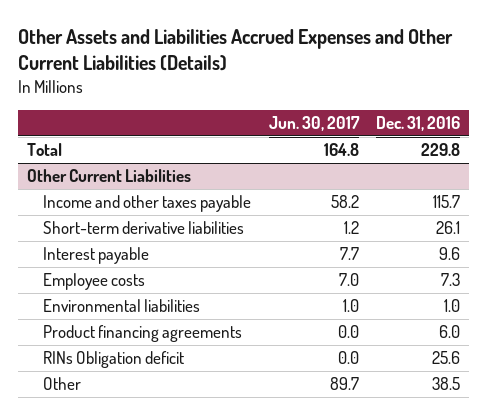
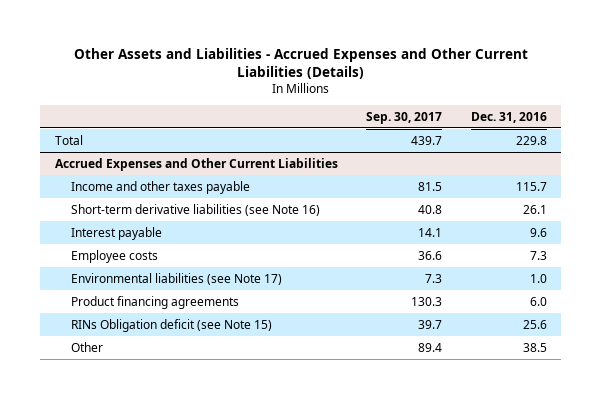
- Other Assets and Liabilities Accrued Expenses and Other Current Liabilities (Details)
+ Other Assets and Liabilities - Accrued Expenses and Other Current Liabilities (Details)
- | Jun. 30, 2017 | Dec. 31, 2016
+ | Sep. 30, 2017 | Dec. 31, 2016
- Other Current Liabilities
+ Accrued Expenses and Other Current Liabilities
- Short-term derivative liabilities | 1.2 | 26.1
+ Short-term derivative liabilities (see Note 16) | 40.8 | 26.1
- Environmental liabilities | 1.0 | 1.0
+ Environmental liabilities (see Note 17) | 7.3 | 1.0
- RINs Obligation deficit | 0.0 | 25.6
+ RINs Obligation deficit (see Note 15) | 39.7 | 25.6

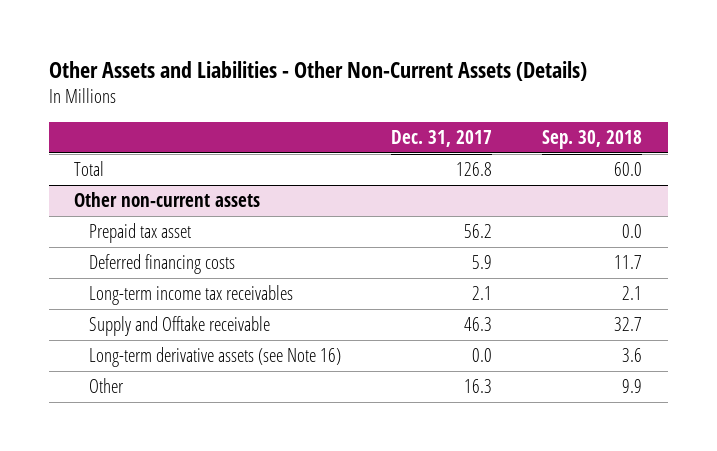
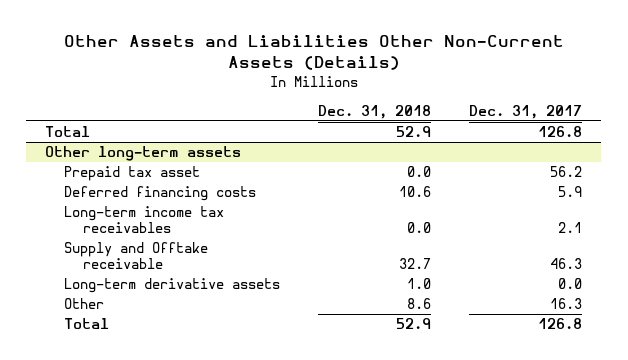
- Other Assets and Liabilities - Other Non-Current Assets (Details)
+ Other Assets and Liabilities Other Non-Current Assets (Details)
- | Dec. 31, 2017 | Sep. 30, 2018
+ | Dec. 31, 2018 | Dec. 31, 2017
- Other non-current assets
+ Other long-term assets
- Long-term derivative assets (see Note 16) | 0.0 | 3.6
+ Long-term derivative assets | 1.0 | 0.0
+ Total | 52.9 | 126.8

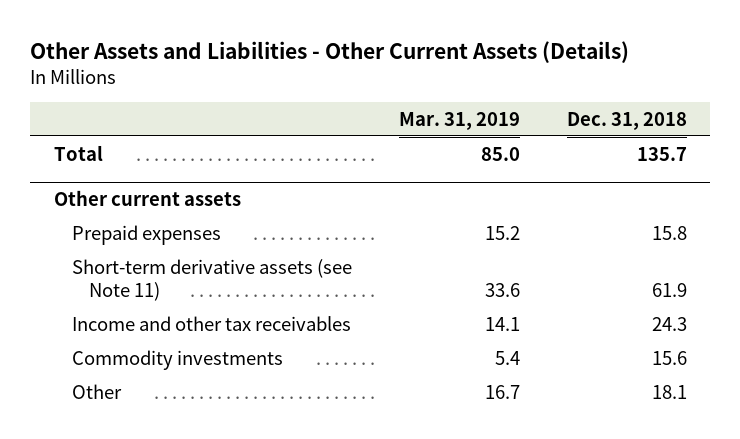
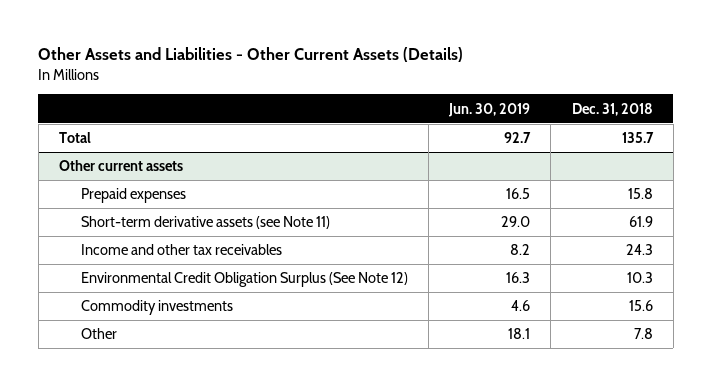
- | Mar. 31, 2019 | Dec. 31, 2018
+ | Jun. 30, 2019 | Dec. 31, 2018
@ Other current assets
+ Environmental Credit Obligation Surplus (See Note 12) | 16.3 | 10.3
- Other | 16.7 | 18.1
+ Other | 18.1 | 7.8

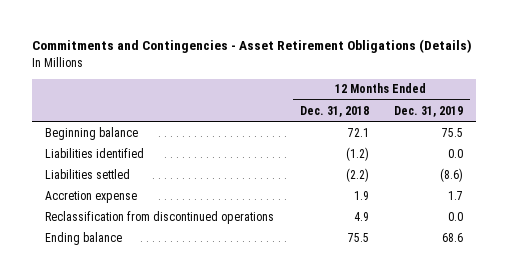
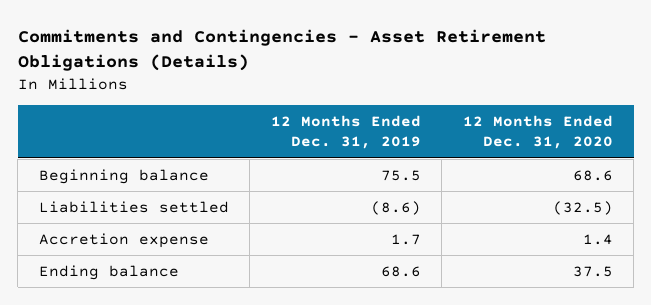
- | 12 Months Ended Dec. 31, 2018 | 12 Months Ended Dec. 31, 2019
+ | 12 Months Ended Dec. 31, 2019 | 12 Months Ended Dec. 31, 2020
- Liabilities identified | (1.2) | 0.0
- Reclassification from discontinued operations | 4.9 | 0.0

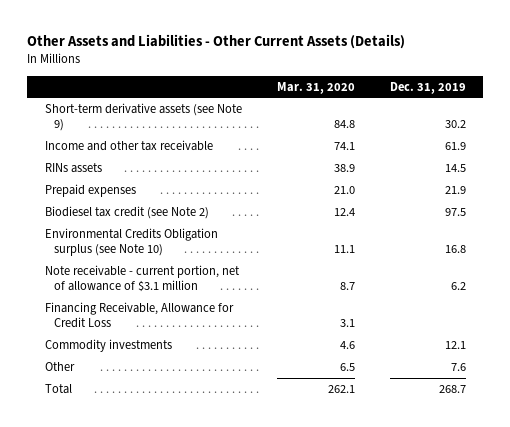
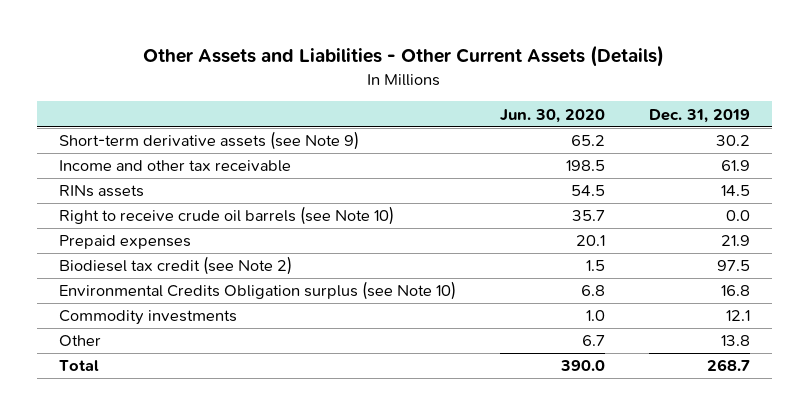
- | Mar. 31, 2020 | Dec. 31, 2019
+ | Jun. 30, 2020 | Dec. 31, 2019
+ Right to receive crude oil barrels (see Note 10) | 35.7 | 0.0
- Note receivable - current portion, net of allowance of $3.1 million | 8.7 | 6.2
- Financing Receivable, Allowance for Credit Loss | 3.1 |
- Other | 6.5 | 7.6
+ Other | 6.7 | 13.8

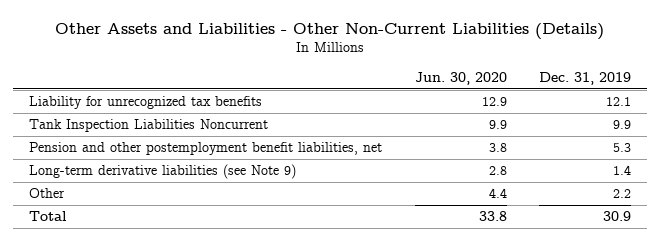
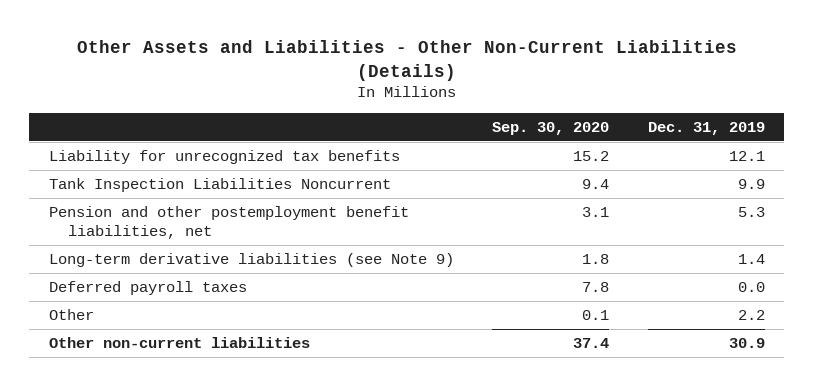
- | Jun. 30, 2020 | Dec. 31, 2019
+ | Sep. 30, 2020 | Dec. 31, 2019
+ Deferred payroll taxes | 7.8 | 0.0
- Total | 33.8 | 30.9
+ Other non-current liabilities | 37.4 | 30.9

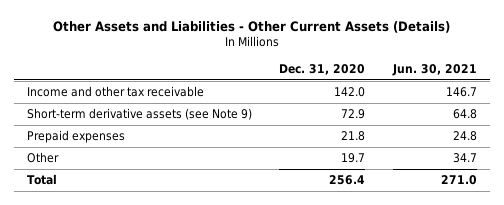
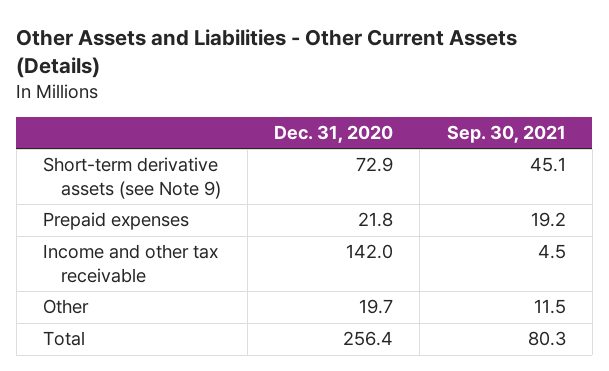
- | Dec. 31, 2020 | Jun. 30, 2021
+ | Dec. 31, 2020 | Sep. 30, 2021
moved down: Income and other tax receivable | 142.0 | 4.5

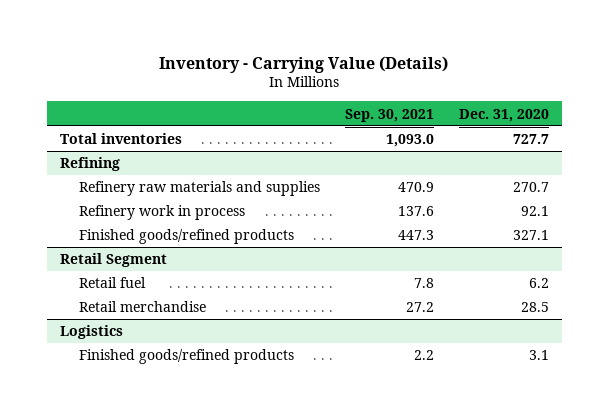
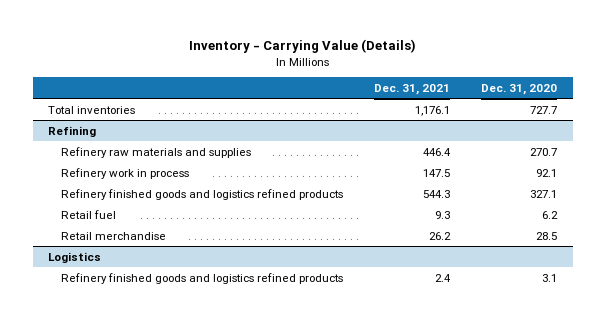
- | Sep. 30, 2021 | Dec. 31, 2020
+ | Dec. 31, 2021 | Dec. 31, 2020
@ Refining
- Finished goods/refined products | 447.3 | 327.1
- Retail Segment
@ Refining
+ Refinery finished goods and logistics refined products | 544.3 | 327.1
@ Logistics
- Finished goods/refined products | 2.2 | 3.1
+ Refinery finished goods and logistics refined products | 2.4 | 3.1

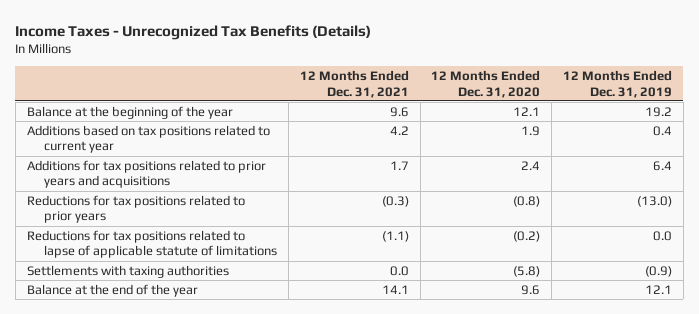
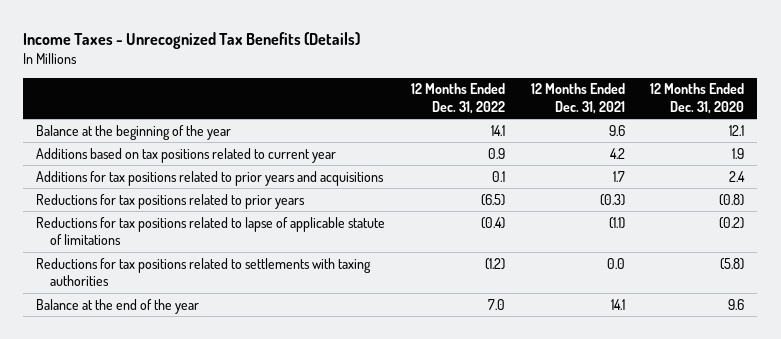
- | 12 Months Ended Dec. 31, 2021 | 12 Months Ended Dec. 31, 2020 | 12 Months Ended Dec. 31, 2019
+ | 12 Months Ended Dec. 31, 2022 | 12 Months Ended Dec. 31, 2021 | 12 Months Ended Dec. 31, 2020
- Settlements with taxing authorities | 0.0 | (5.8) | (0.9)
+ Reductions for tax positions related to settlements with taxing authorities | (1.2) | 0.0 | (5.8)

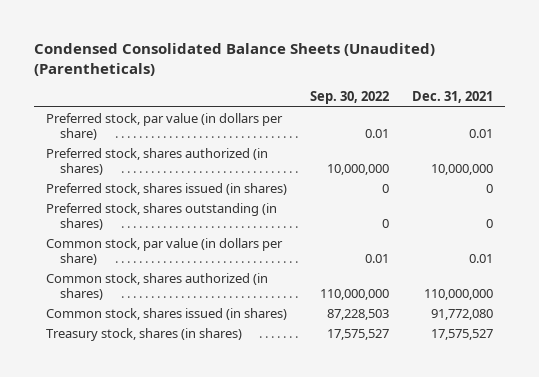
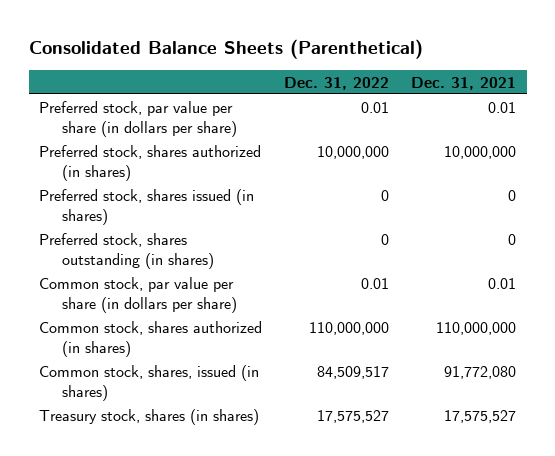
- Condensed Consolidated Balance Sheets (Unaudited) (Parentheticals)
+ Consolidated Balance Sheets (Parenthetical)
- | Sep. 30, 2022 | Dec. 31, 2021
+ | Dec. 31, 2022 | Dec. 31, 2021
- Preferred stock, par value (in dollars per share) | 0.01 | 0.01
+ Preferred stock, par value per share (in dollars per share) | 0.01 | 0.01
- Common stock, par value (in dollars per share) | 0.01 | 0.01
+ Common stock, par value per share (in dollars per share) | 0.01 | 0.01
- Common stock, shares issued (in shares) | 87,228,503 | 91,772,080
+ Common stock, shares, issued (in shares) | 84,509,517 | 91,772,080

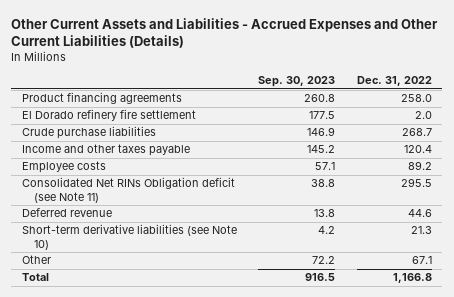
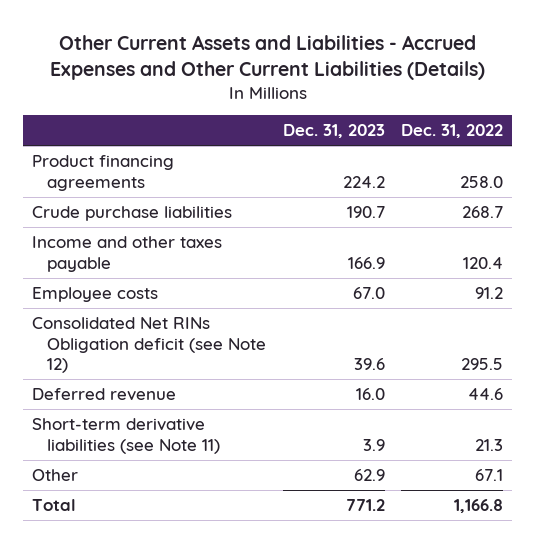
- | Sep. 30, 2023 | Dec. 31, 2022
+ | Dec. 31, 2023 | Dec. 31, 2022
- El Dorado refinery fire settlement | 177.5 | 2.0
- Employee costs | 57.1 | 89.2
- Consolidated Net RINs Obligation deficit (see Note 11) | 38.8 | 295.5
+ Employee costs | 67.0 | 91.2
+ Consolidated Net RINs Obligation deficit (see Note 12) | 39.6 | 295.5
- Short-term derivative liabilities (see Note 10) | 4.2 | 21.3
+ Short-term derivative liabilities (see Note 11) | 3.9 | 21.3

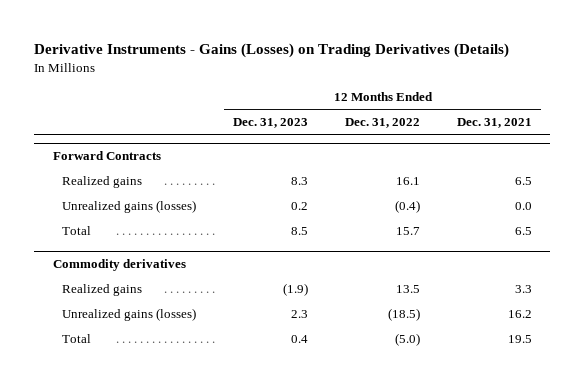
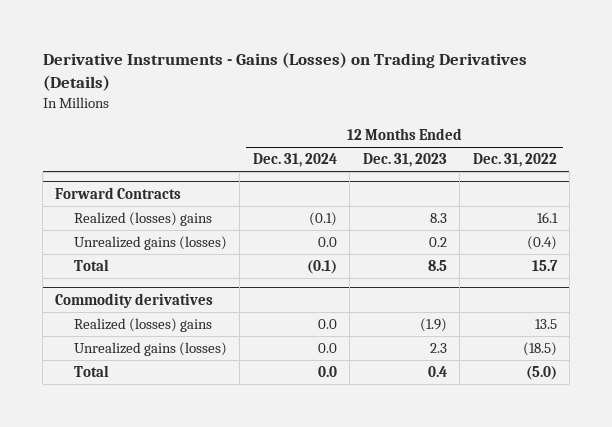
- | 12 Months Ended Dec. 31, 2023 | 12 Months Ended Dec. 31, 2022 | 12 Months Ended Dec. 31, 2021
+ | 12 Months Ended Dec. 31, 2024 | 12 Months Ended Dec. 31, 2023 | 12 Months Ended Dec. 31, 2022
@ Forward Contracts
- Realized gains | 8.3 | 16.1 | 6.5
+ Realized (losses) gains | (0.1) | 8.3 | 16.1
@ Commodity derivatives
- Realized gains | (1.9) | 13.5 | 3.3
+ Realized (losses) gains | 0.0 | (1.9) | 13.5

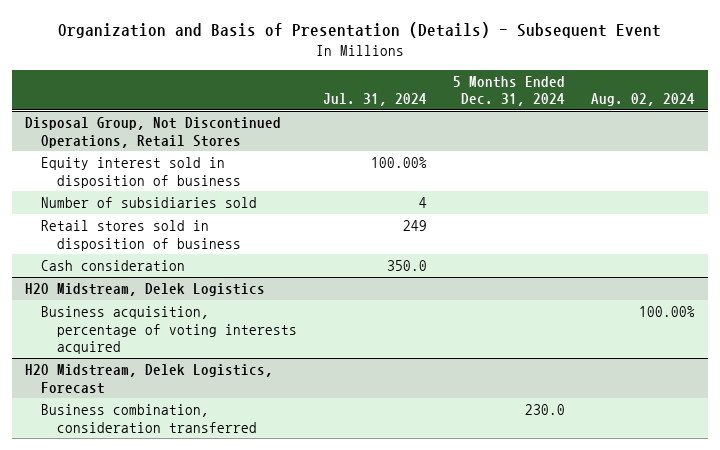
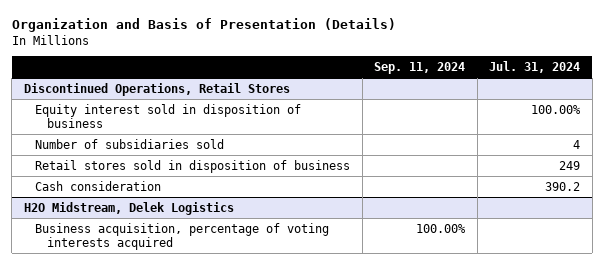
- Organization and Basis of Presentation (Details) - Subsequent Event
+ Organization and Basis of Presentation (Details)
- | Jul. 31, 2024 | 5 Months Ended Dec. 31, 2024 | Aug. 02, 2024
+ | Sep. 11, 2024 | Jul. 31, 2024
- Disposal Group, Not Discontinued Operations, Retail Stores
+ Discontinued Operations, Retail Stores
- Cash consideration | 350.0 | |
+ Cash consideration | | 390.2
- H2O Midstream, Delek Logistics, Forecast
- Business combination, consideration transferred | | 230.0 |

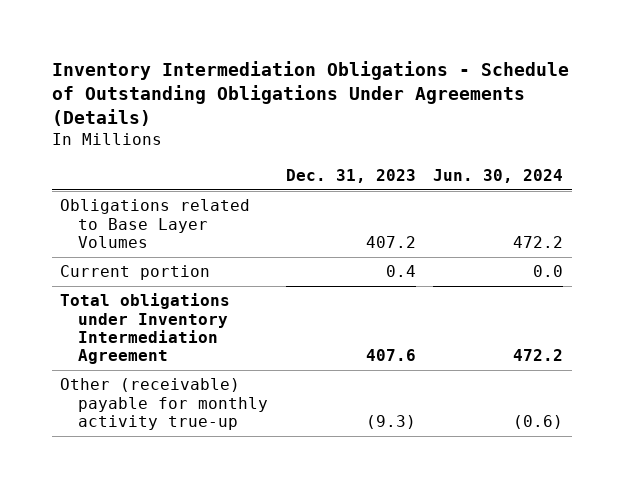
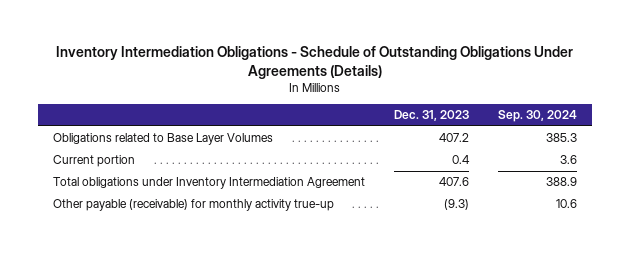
- | Dec. 31, 2023 | Jun. 30, 2024
+ | Dec. 31, 2023 | Sep. 30, 2024
- Other (receivable) payable for monthly activity true-up | (9.3) | (0.6)
+ Other payable (receivable) for monthly activity true-up | (9.3) | 10.6

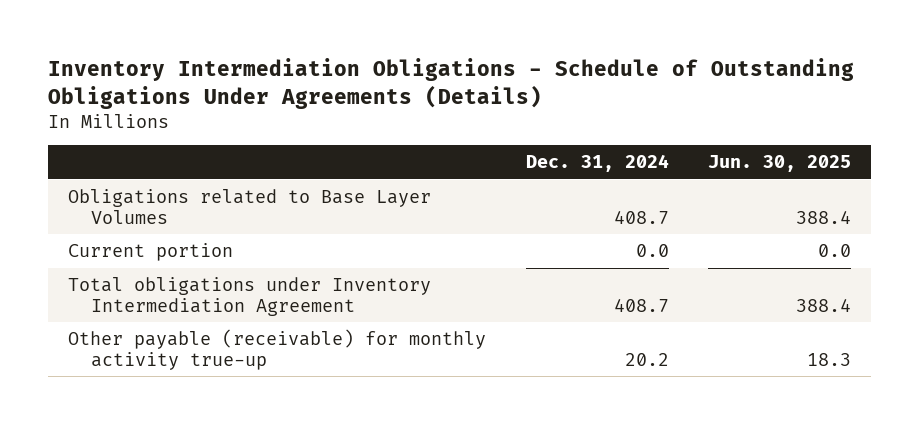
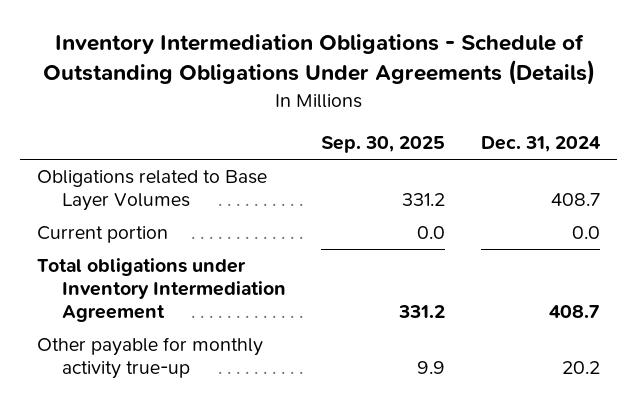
- | Dec. 31, 2024 | Jun. 30, 2025
+ | Sep. 30, 2025 | Dec. 31, 2024
- Other payable (receivable) for monthly activity true-up | 20.2 | 18.3
+ Other payable for monthly activity true-up | 9.9 | 20.2

